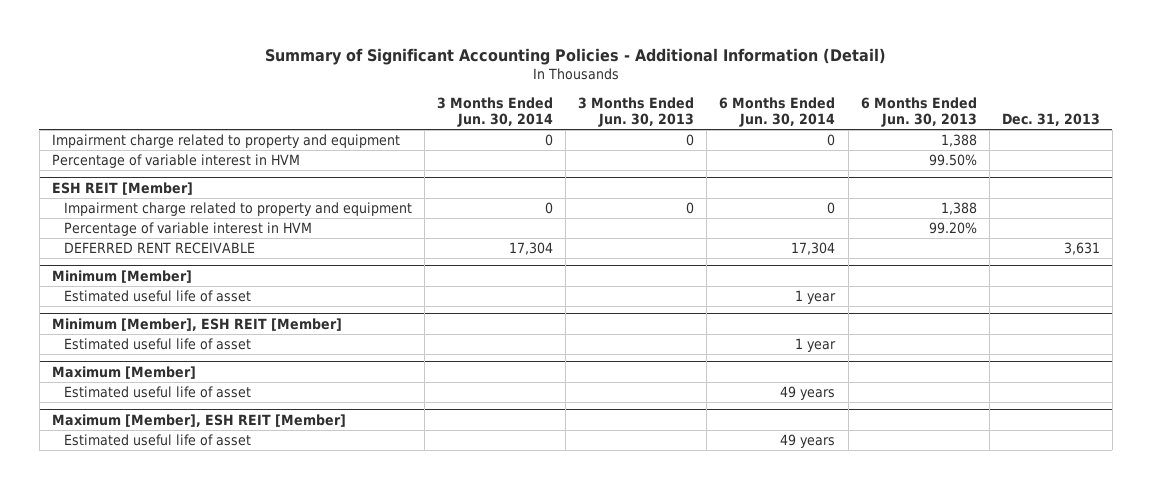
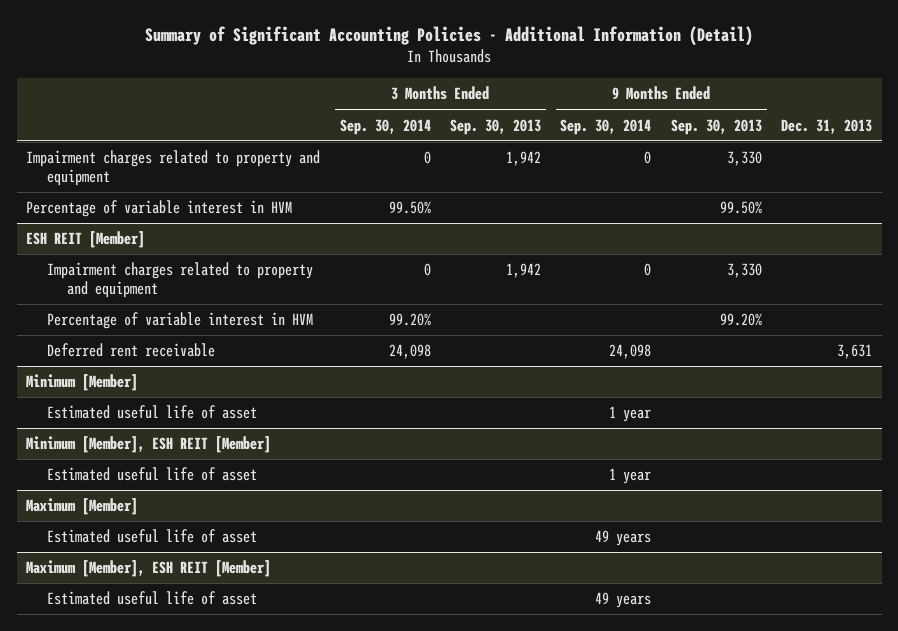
- | 3 Months Ended Jun. 30, 2014 | 3 Months Ended Jun. 30, 2013 | 6 Months Ended Jun. 30, 2014 | 6 Months Ended Jun. 30, 2013 | Dec. 31, 2013
+ | 3 Months Ended Sep. 30, 2014 | 3 Months Ended Sep. 30, 2013 | 9 Months Ended Sep. 30, 2014 | 9 Months Ended Sep. 30, 2013 | Dec. 31, 2013
- Impairment charge related to property and equipment | 0 | 0 | 0 | 1,388 |
+ Impairment charges related to property and equipment | 0 | 1,942 | 0 | 3,330 |
@ ESH REIT [Member]
- Impairment charge related to property and equipment | 0 | 0 | 0 | 1,388 |
+ Impairment charges related to property and equipment | 0 | 1,942 | 0 | 3,330 |
- DEFERRED RENT RECEIVABLE | 17,304 | | 17,304 | | 3,631
+ Deferred rent receivable | 24,098 | | 24,098 | | 3,631

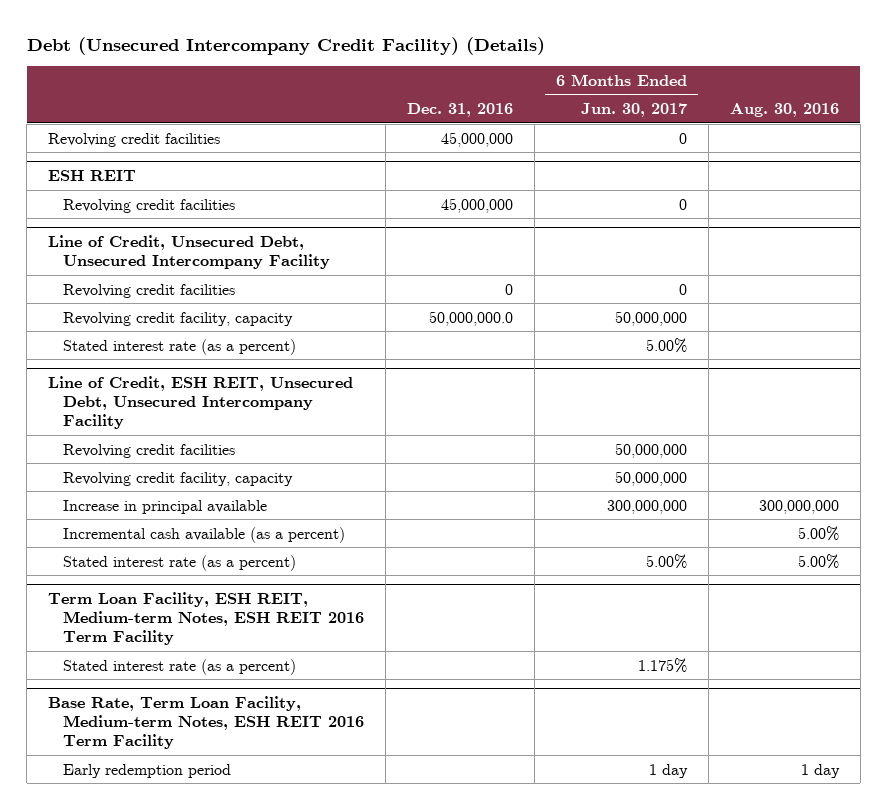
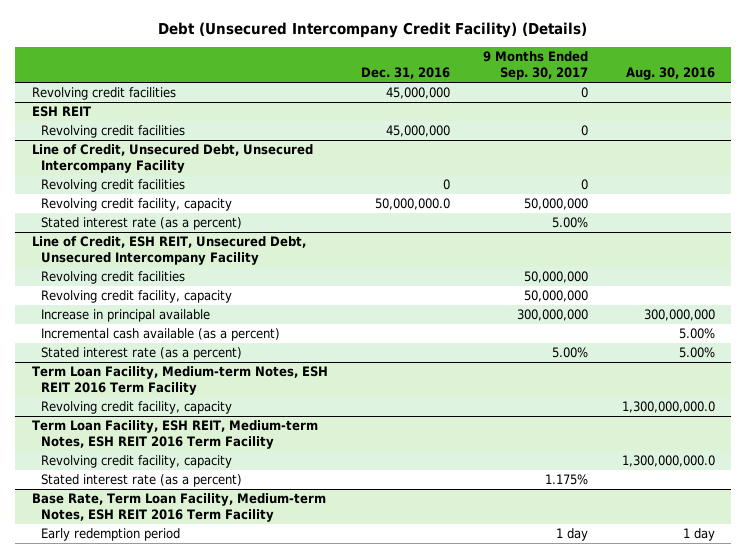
- | Dec. 31, 2016 | 6 Months Ended Jun. 30, 2017 | Aug. 30, 2016
+ | Dec. 31, 2016 | 9 Months Ended Sep. 30, 2017 | Aug. 30, 2016
+ Term Loan Facility, Medium-term Notes, ESH REIT 2016 Term Facility
+ Revolving credit facility, capacity | | | 1,300,000,000.0
@ Term Loan Facility, ESH REIT, Medium-term Notes, ESH REIT 2016 Term Facility
+ Revolving credit facility, capacity | | | 1,300,000,000.0

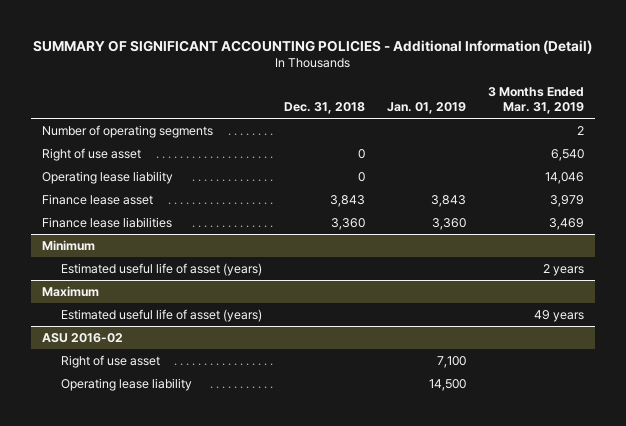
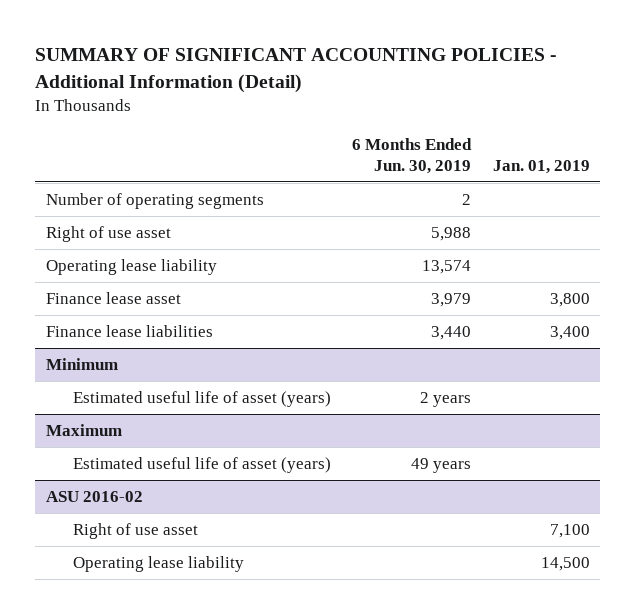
- | Dec. 31, 2018 | Jan. 01, 2019 | 3 Months Ended Mar. 31, 2019
+ | 6 Months Ended Jun. 30, 2019 | Jan. 01, 2019
- Finance lease asset | 3,843 | 3,843 | 3,979
- Finance lease liabilities | 3,360 | 3,360 | 3,469
+ Finance lease asset | 3,979 | 3,800
+ Finance lease liabilities | 3,440 | 3,400

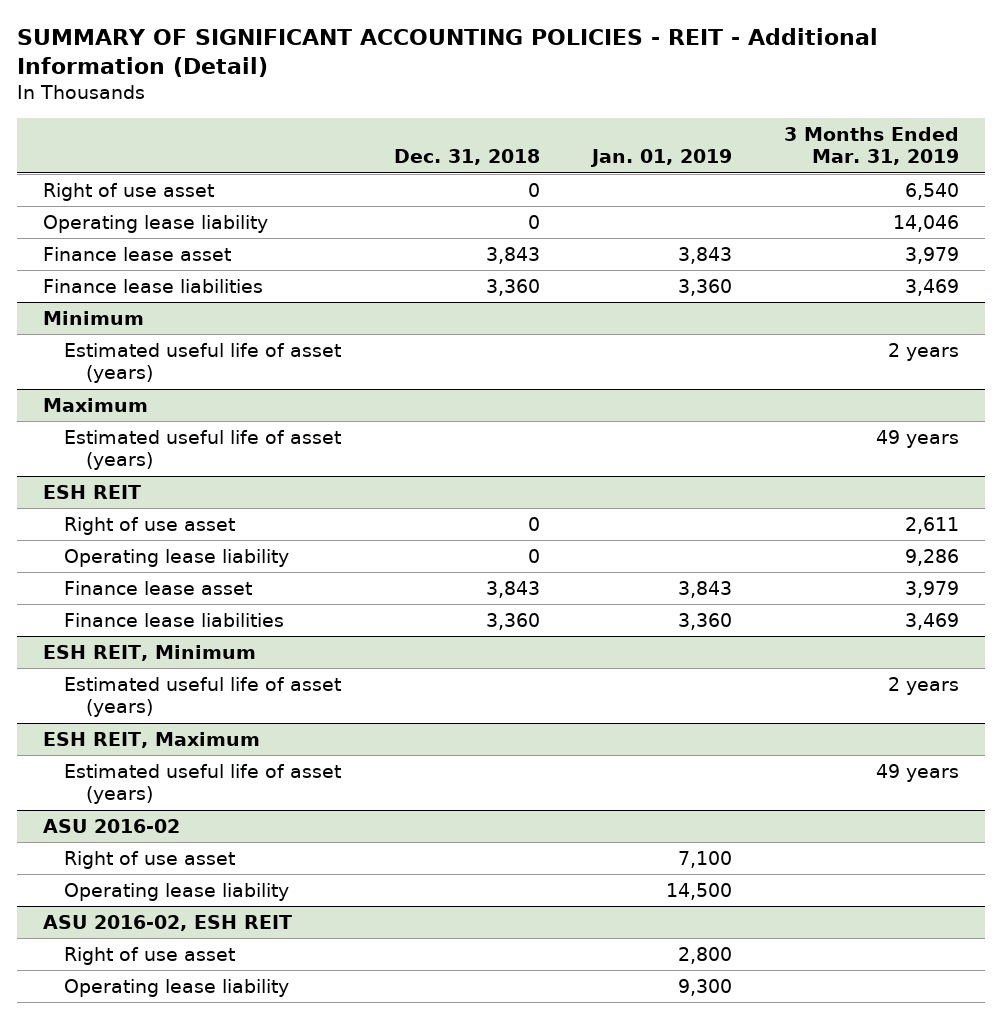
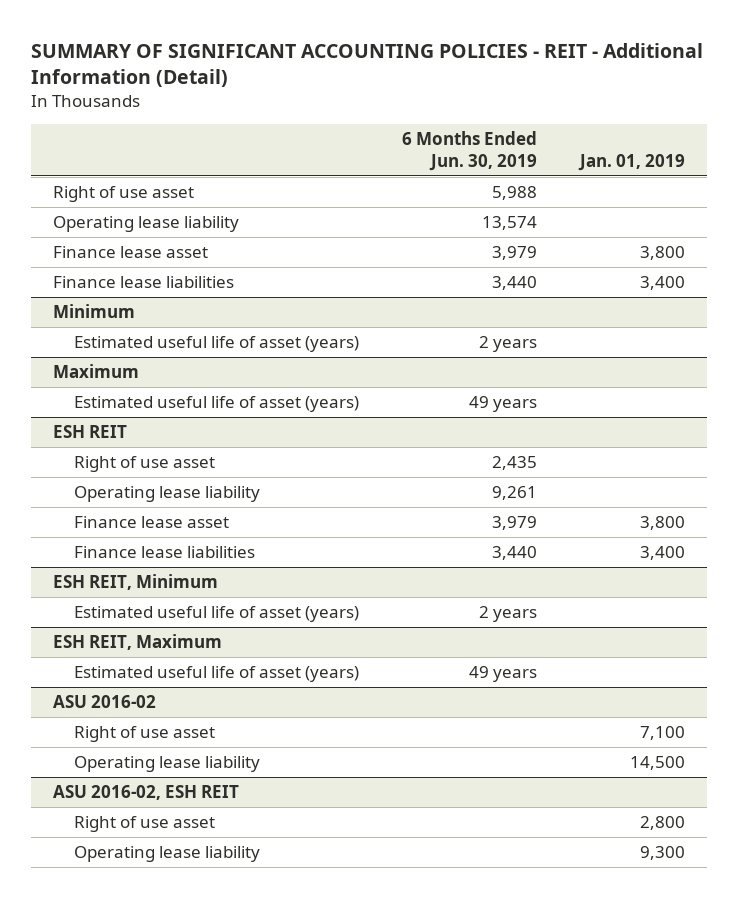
- | Dec. 31, 2018 | Jan. 01, 2019 | 3 Months Ended Mar. 31, 2019
+ | 6 Months Ended Jun. 30, 2019 | Jan. 01, 2019
- Finance lease asset | 3,843 | 3,843 | 3,979
- Finance lease liabilities | 3,360 | 3,360 | 3,469
+ Finance lease asset | 3,979 | 3,800
+ Finance lease liabilities | 3,440 | 3,400
@ ESH REIT
- Finance lease asset | 3,843 | 3,843 | 3,979
- Finance lease liabilities | 3,360 | 3,360 | 3,469
+ Finance lease asset | 3,979 | 3,800
+ Finance lease liabilities | 3,440 | 3,400

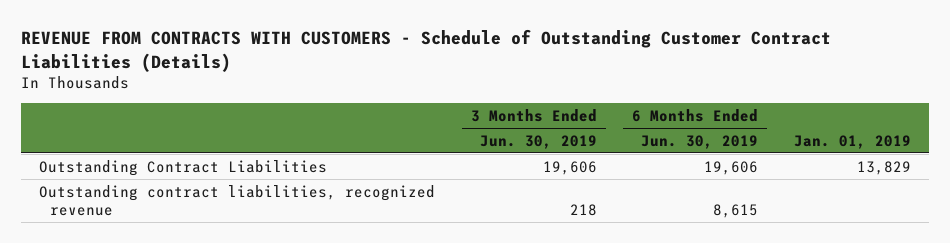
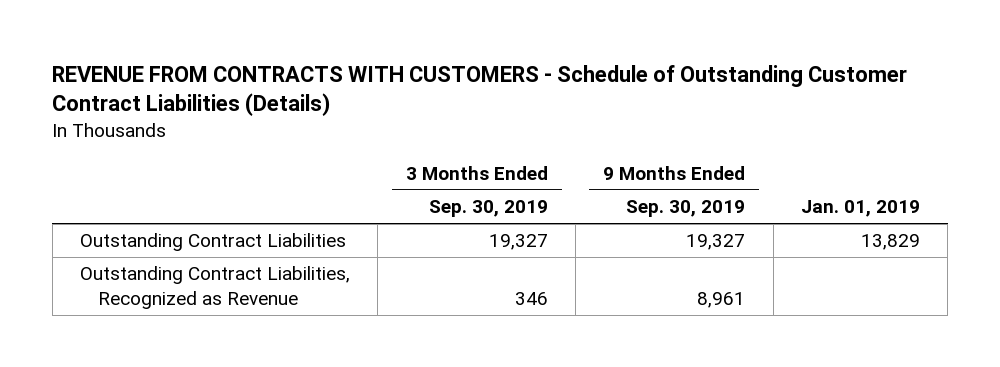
- | 3 Months Ended Jun. 30, 2019 | 6 Months Ended Jun. 30, 2019 | Jan. 01, 2019
+ | 3 Months Ended Sep. 30, 2019 | 9 Months Ended Sep. 30, 2019 | Jan. 01, 2019
- Outstanding contract liabilities, recognized revenue | 218 | 8,615 |
+ Outstanding Contract Liabilities, Recognized as Revenue | 346 | 8,961 |

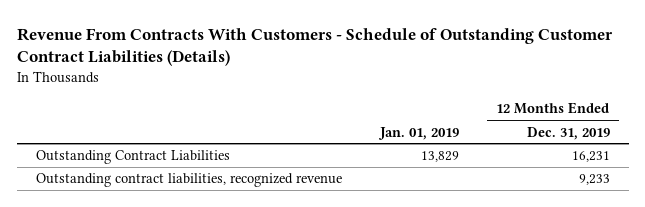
- REVENUE FROM CONTRACTS WITH CUSTOMERS - Schedule of Outstanding Customer Contract Liabilities (Details)
+ Revenue From Contracts With Customers - Schedule of Outstanding Customer Contract Liabilities (Details)
- | 3 Months Ended Sep. 30, 2019 | 9 Months Ended Sep. 30, 2019 | Jan. 01, 2019
+ | Jan. 01, 2019 | 12 Months Ended Dec. 31, 2019
- Outstanding Contract Liabilities, Recognized as Revenue | 346 | 8,961 |
+ Outstanding contract liabilities, recognized revenue | | 9,233

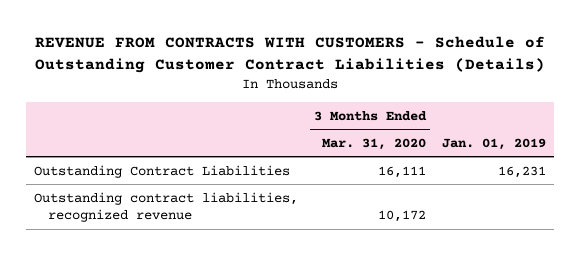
- Revenue From Contracts With Customers - Schedule of Outstanding Customer Contract Liabilities (Details)
+ REVENUE FROM CONTRACTS WITH CUSTOMERS - Schedule of Outstanding Customer Contract Liabilities (Details)
- | Jan. 01, 2019 | 12 Months Ended Dec. 31, 2019
+ | 3 Months Ended Mar. 31, 2020 | Jan. 01, 2019
- Outstanding Contract Liabilities | 13,829 | 16,231
+ Outstanding Contract Liabilities | 16,111 | 16,231

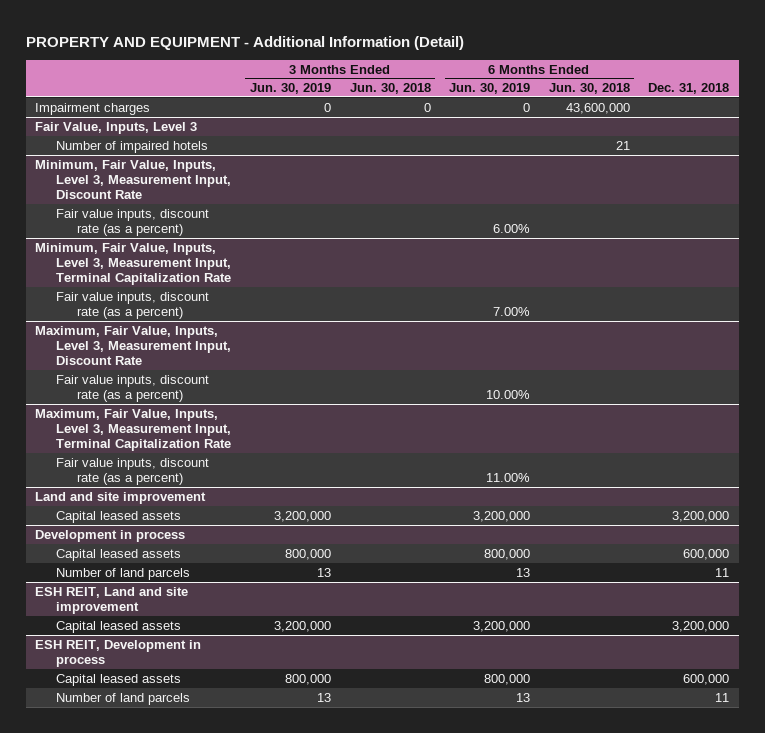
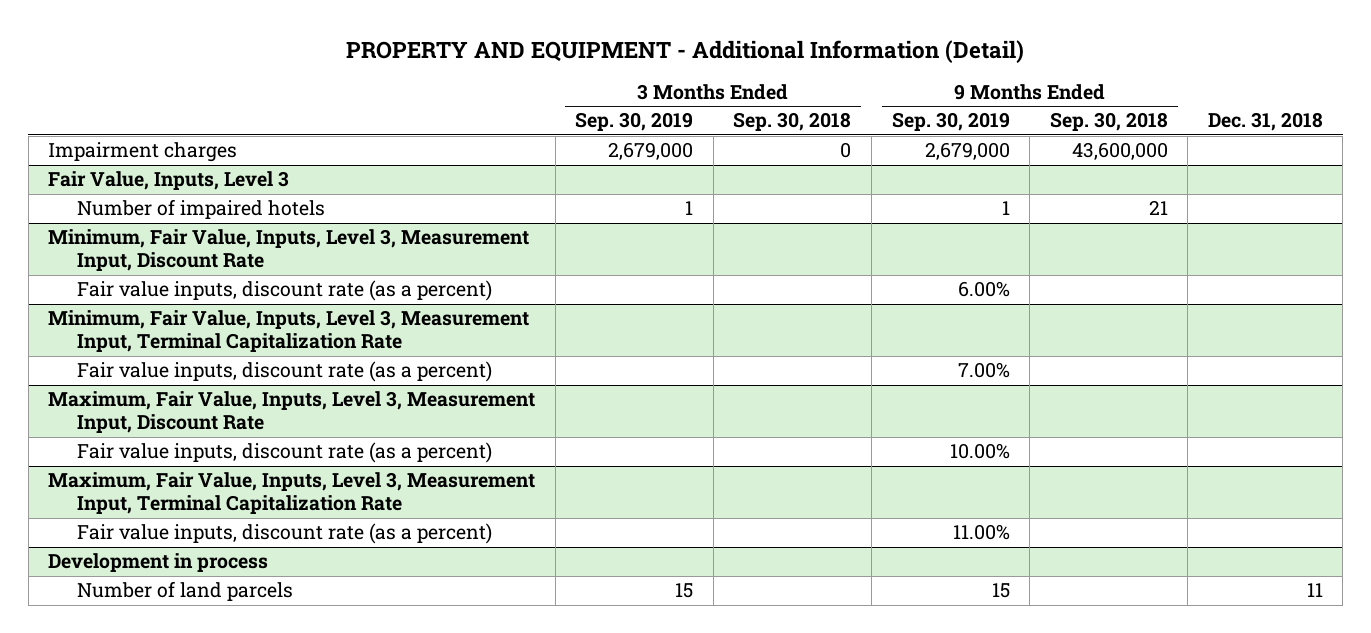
- | 3 Months Ended Jun. 30, 2019 | 3 Months Ended Jun. 30, 2018 | 6 Months Ended Jun. 30, 2019 | 6 Months Ended Jun. 30, 2018 | Dec. 31, 2018
+ | 3 Months Ended Sep. 30, 2019 | 3 Months Ended Sep. 30, 2018 | 9 Months Ended Sep. 30, 2019 | 9 Months Ended Sep. 30, 2018 | Dec. 31, 2018
- Land and site improvement
- Capital leased assets | 3,200,000 | | 3,200,000 | | 3,200,000
@ Development in process
- Capital leased assets | 800,000 | | 800,000 | | 600,000
- ESH REIT, Land and site improvement
- Capital leased assets | 3,200,000 | | 3,200,000 | | 3,200,000
- ESH REIT, Development in process
- Capital leased assets | 800,000 | | 800,000 | | 600,000
- Number of land parcels | 13 | | 13 | | 11

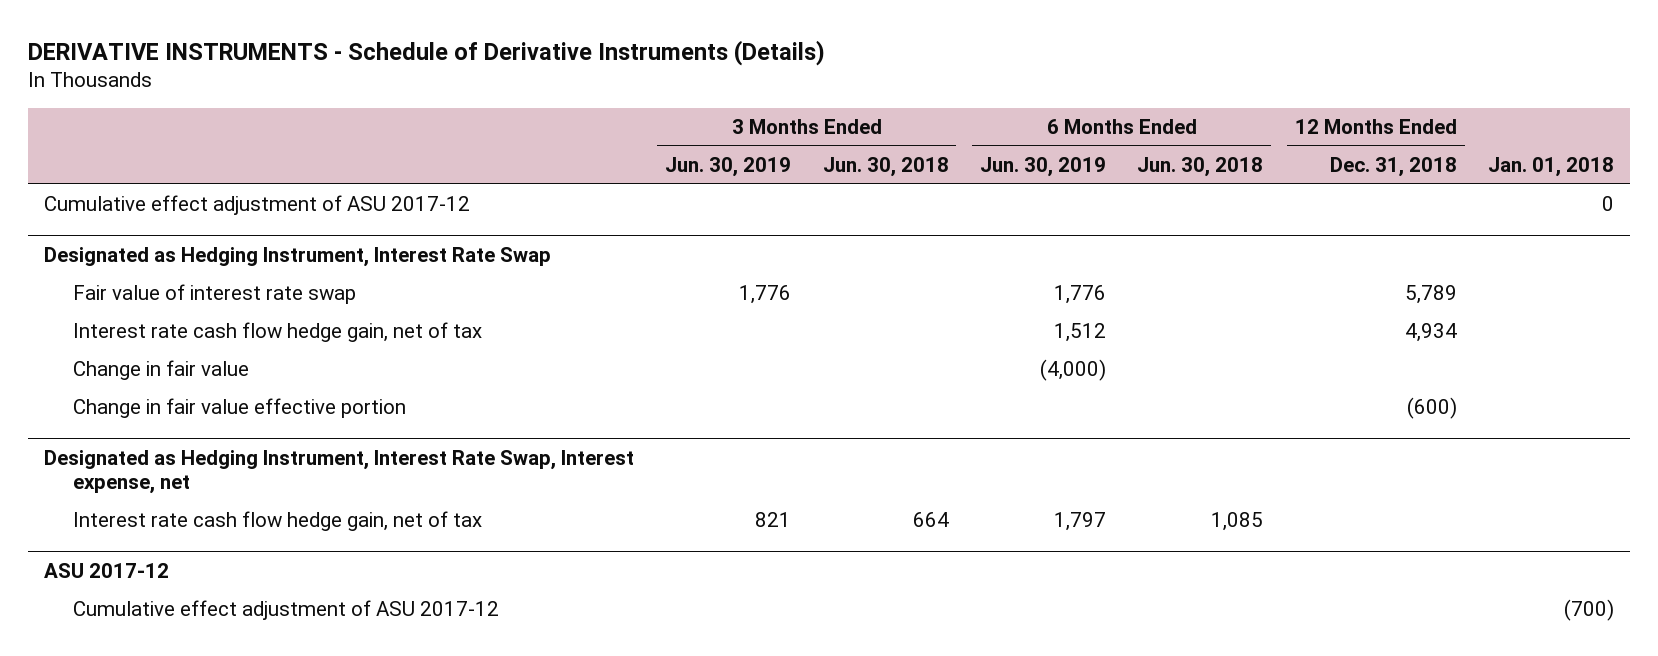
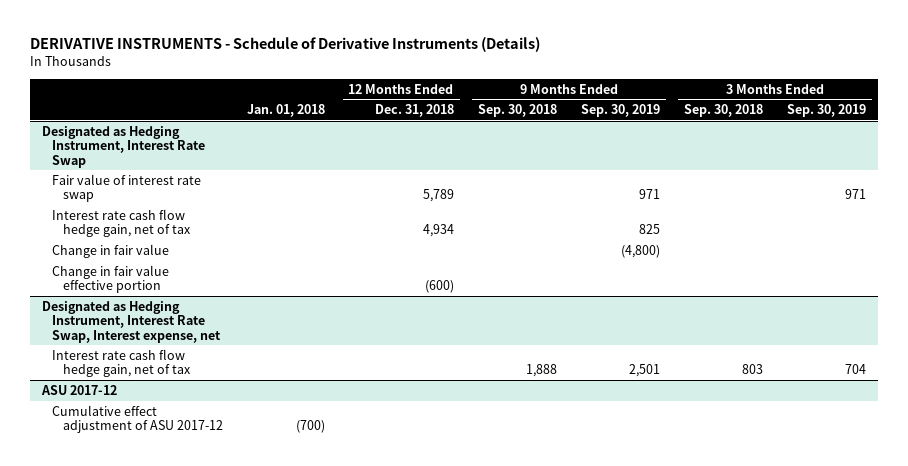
- | 3 Months Ended Jun. 30, 2019 | 3 Months Ended Jun. 30, 2018 | 6 Months Ended Jun. 30, 2019 | 6 Months Ended Jun. 30, 2018 | 12 Months Ended Dec. 31, 2018 | Jan. 01, 2018
+ | Jan. 01, 2018 | 12 Months Ended Dec. 31, 2018 | 9 Months Ended Sep. 30, 2018 | 9 Months Ended Sep. 30, 2019 | 3 Months Ended Sep. 30, 2018 | 3 Months Ended Sep. 30, 2019
- Cumulative effect adjustment of ASU 2017-12 | | | | | | 0

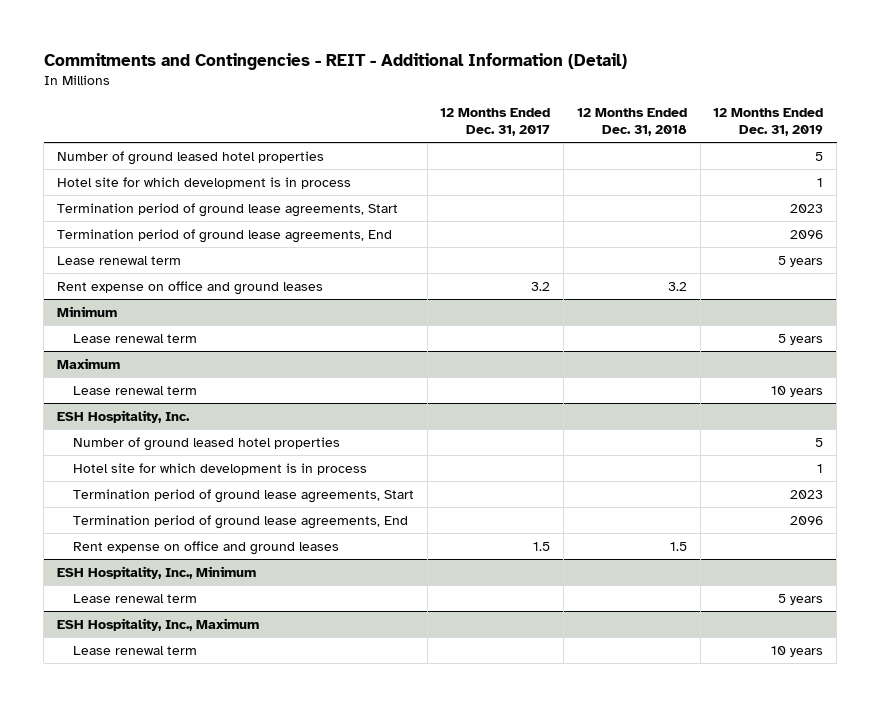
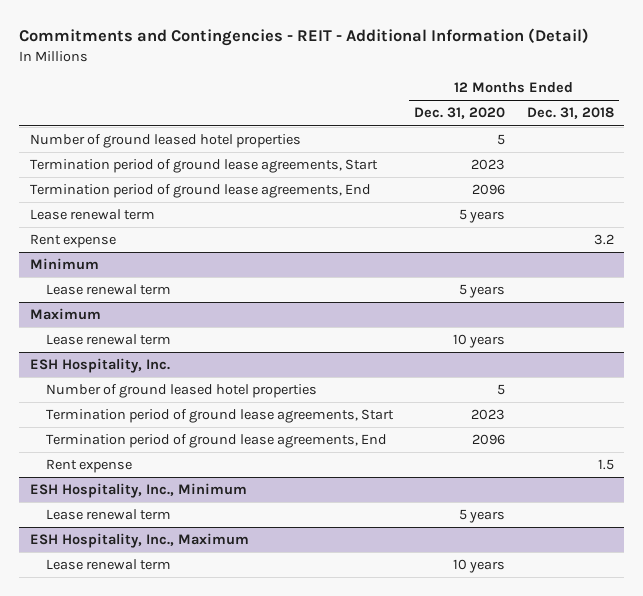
- | 12 Months Ended Dec. 31, 2017 | 12 Months Ended Dec. 31, 2018 | 12 Months Ended Dec. 31, 2019
+ | 12 Months Ended Dec. 31, 2020 | 12 Months Ended Dec. 31, 2018
- Hotel site for which development is in process | | | 1
- Rent expense on office and ground leases | 3.2 | 3.2 |
+ Rent expense | | 3.2
@ ESH Hospitality, Inc.
- Hotel site for which development is in process | | | 1
- Rent expense on office and ground leases | 1.5 | 1.5 |
+ Rent expense | | 1.5

